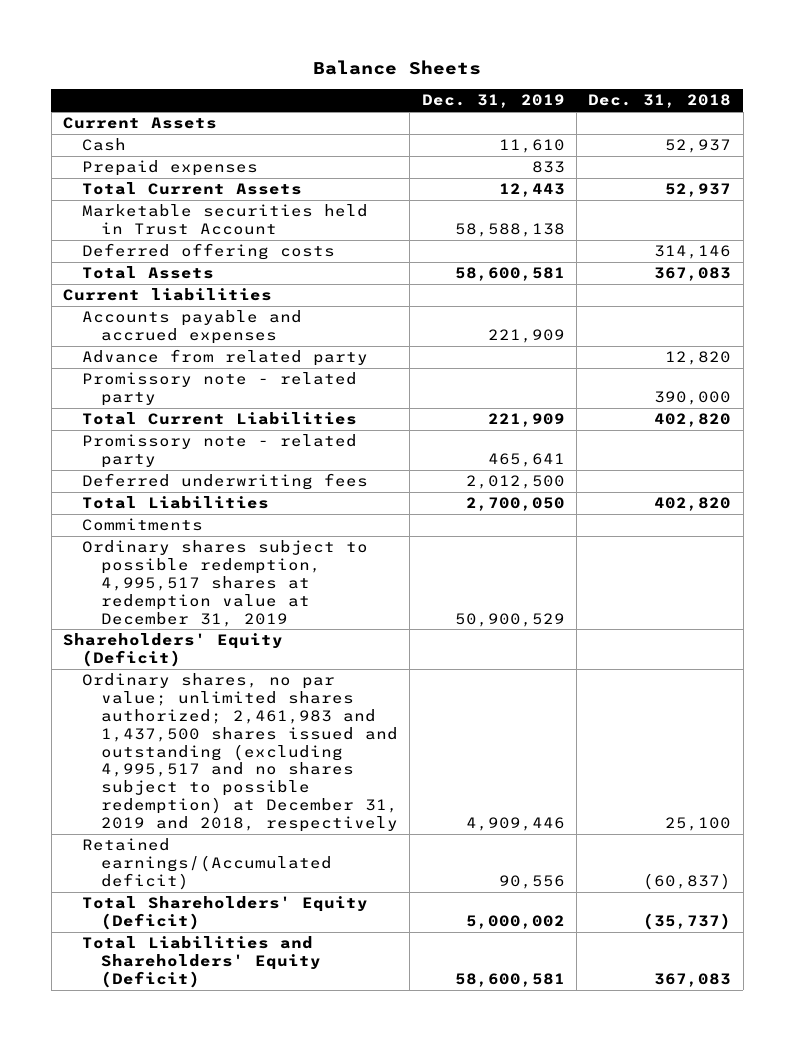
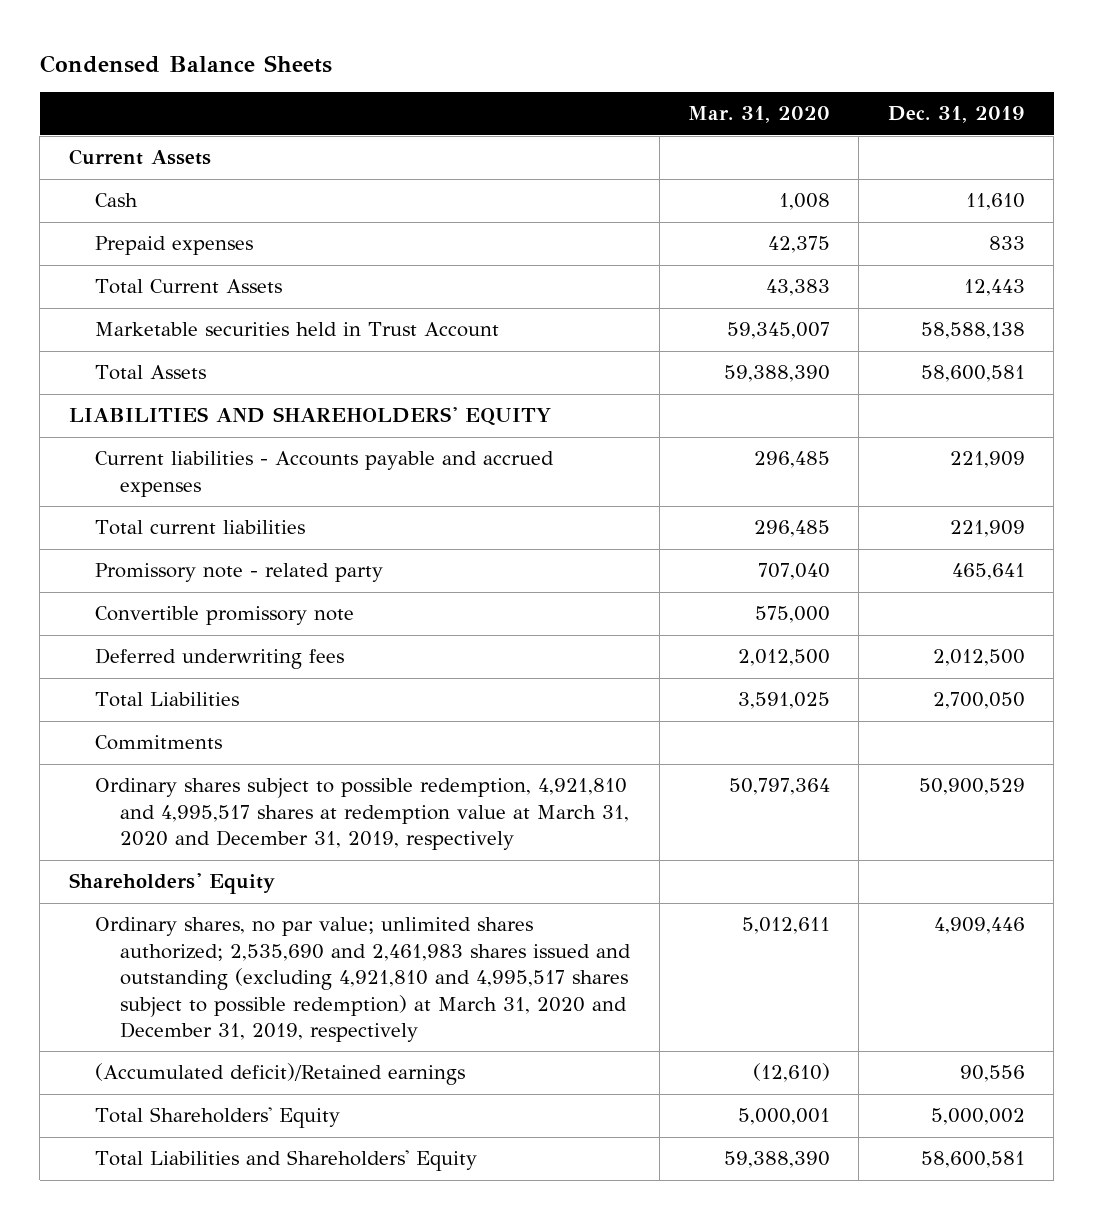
- Balance Sheets
+ Condensed Balance Sheets
- | Dec. 31, 2019 | Dec. 31, 2018
+ | Mar. 31, 2020 | Dec. 31, 2019
- Deferred offering costs | | 314,146
- Current liabilities
- Accounts payable and accrued expenses | 221,909 |
- Advance from related party | | 12,820
- Promissory note - related party | | 390,000
- Total Current Liabilities | 221,909 | 402,820
+ LIABILITIES AND SHAREHOLDERS' EQUITY
+ Current liabilities - Accounts payable and accrued expenses | 296,485 | 221,909
+ Total current liabilities | 296,485 | 221,909
+ Convertible promissory note | 575,000 |
- Ordinary shares subject to possible redemption, 4,995,517 shares at redemption value at December 31, 2019 | 50,900,529 |
- Shareholders' Equity (Deficit)
- Ordinary shares, no par value; unlimited shares authorized; 2,461,983 and 1,437,500 shares issued and outstanding (excluding 4,995,517 and no shares subject to possible redemption) at December 31, 2019 and 2018, respectively | 4,909,446 | 25,100
- Retained earnings/(Accumulated deficit) | 90,556 | (60,837)
- Total Shareholders' Equity (Deficit) | 5,000,002 | (35,737)
- Total Liabilities and Shareholders' Equity (Deficit) | 58,600,581 | 367,083
+ Ordinary shares subject to possible redemption, 4,921,810 and 4,995,517 shares at redemption value at March 31, 2020 and December 31, 2019, respectively | 50,797,364 | 50,900,529
+ Shareholders' Equity
+ Ordinary shares, no par value; unlimited shares authorized; 2,535,690 and 2,461,983 shares issued and outstanding (excluding 4,921,810 and 4,995,517 shares subject to possible redemption) at March 31, 2020 and December 31, 2019, respectively | 5,012,611 | 4,909,446
+ (Accumulated deficit)/Retained earnings | (12,610) | 90,556
+ Total Shareholders' Equity | 5,000,001 | 5,000,002
+ Total Liabilities and Shareholders' Equity | 59,388,390 | 58,600,581

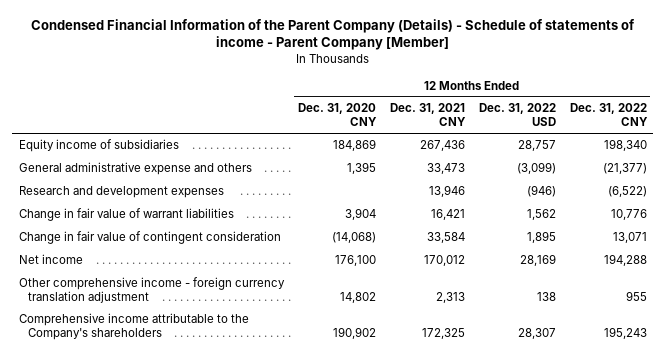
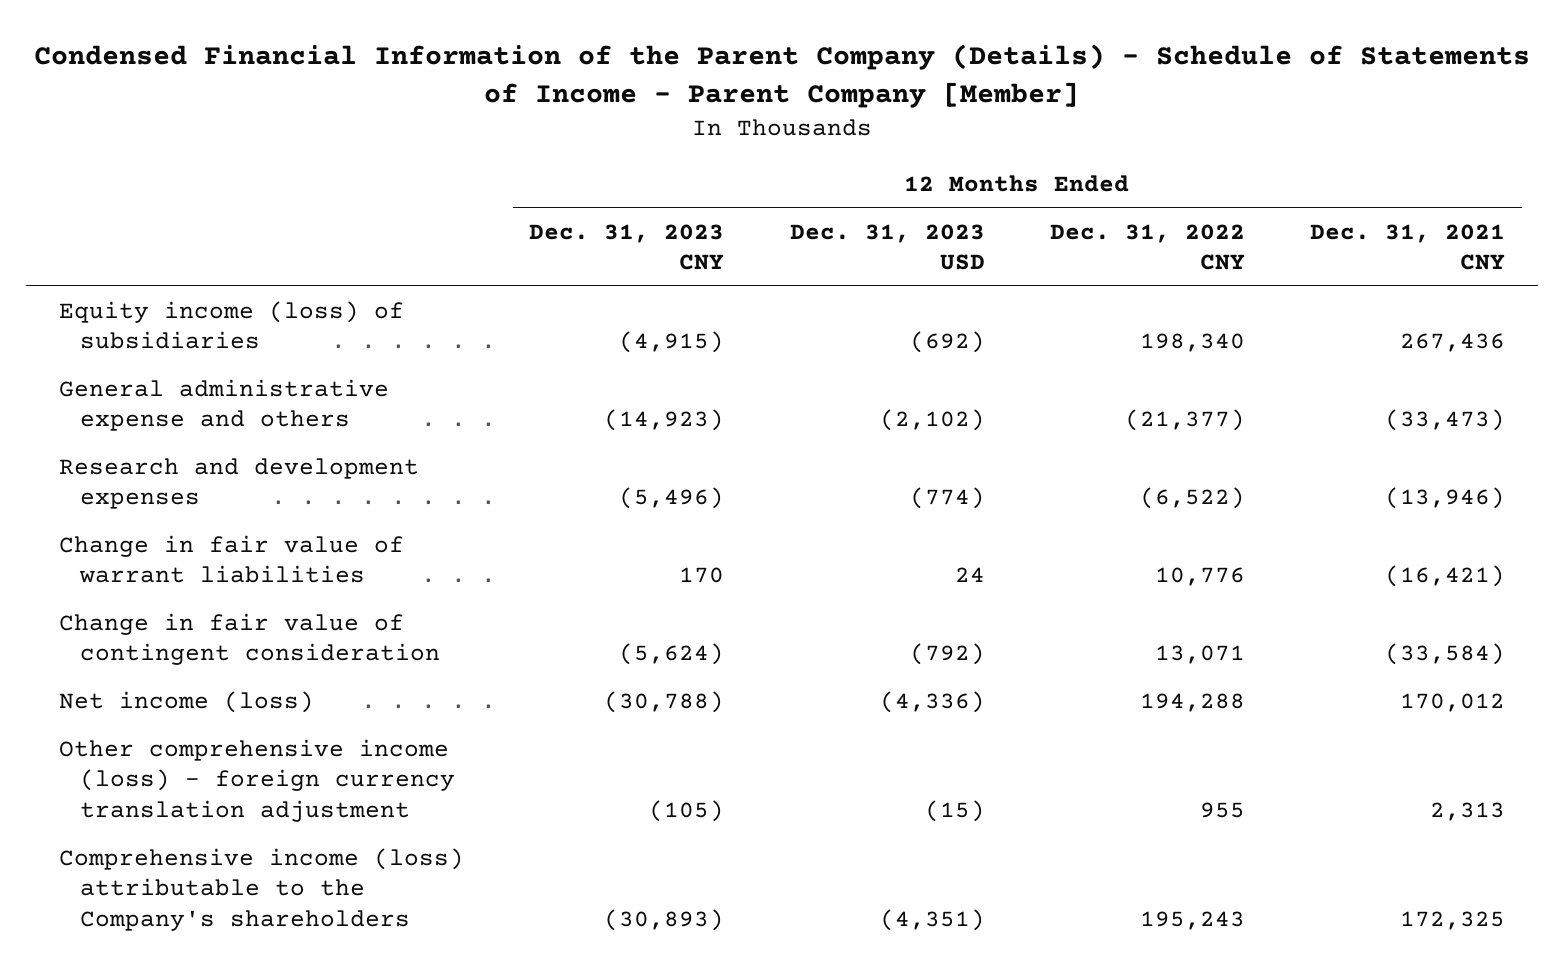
- Condensed Financial Information of the Parent Company (Details) - Schedule of statements of income - Parent Company [Member]
+ Condensed Financial Information of the Parent Company (Details) - Schedule of Statements of Income - Parent Company [Member]
- | 12 Months Ended Dec. 31, 2020 CNY | 12 Months Ended Dec. 31, 2021 CNY | 12 Months Ended Dec. 31, 2022 USD | 12 Months Ended Dec. 31, 2022 CNY
+ | 12 Months Ended Dec. 31, 2023 CNY | 12 Months Ended Dec. 31, 2023 USD | 12 Months Ended Dec. 31, 2022 CNY | 12 Months Ended Dec. 31, 2021 CNY
- Equity income of subsidiaries | 184,869 | 267,436 | 28,757 | 198,340
- General administrative expense and others | 1,395 | 33,473 | (3,099) | (21,377)
- Research and development expenses | | 13,946 | (946) | (6,522)
- Change in fair value of warrant liabilities | 3,904 | 16,421 | 1,562 | 10,776
- Change in fair value of contingent consideration | (14,068) | 33,584 | 1,895 | 13,071
- Net income | 176,100 | 170,012 | 28,169 | 194,288
- Other comprehensive income - foreign currency translation adjustment | 14,802 | 2,313 | 138 | 955
- Comprehensive income attributable to the Company's shareholders | 190,902 | 172,325 | 28,307 | 195,243
+ Equity income (loss) of subsidiaries | (4,915) | (692) | 198,340 | 267,436
+ General administrative expense and others | (14,923) | (2,102) | (21,377) | (33,473)
+ Research and development expenses | (5,496) | (774) | (6,522) | (13,946)
+ Change in fair value of warrant liabilities | 170 | 24 | 10,776 | (16,421)
+ Change in fair value of contingent consideration | (5,624) | (792) | 13,071 | (33,584)
+ Net income (loss) | (30,788) | (4,336) | 194,288 | 170,012
+ Other comprehensive income (loss) - foreign currency translation adjustment | (105) | (15) | 955 | 2,313
+ Comprehensive income (loss) attributable to the Company's shareholders | (30,893) | (4,351) | 195,243 | 172,325

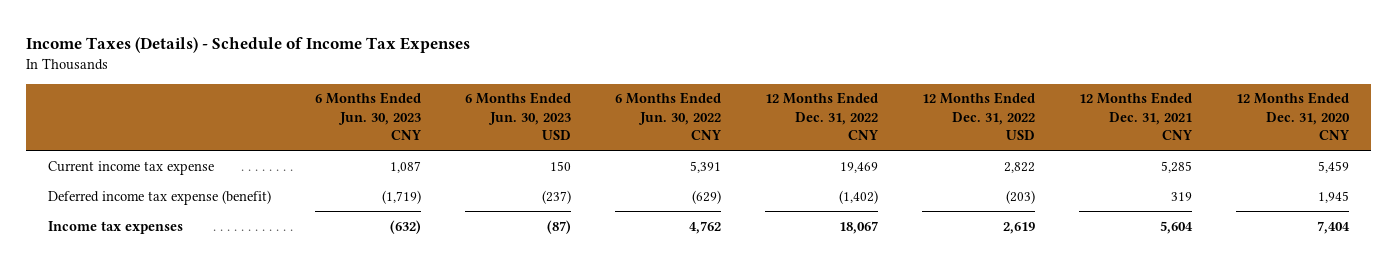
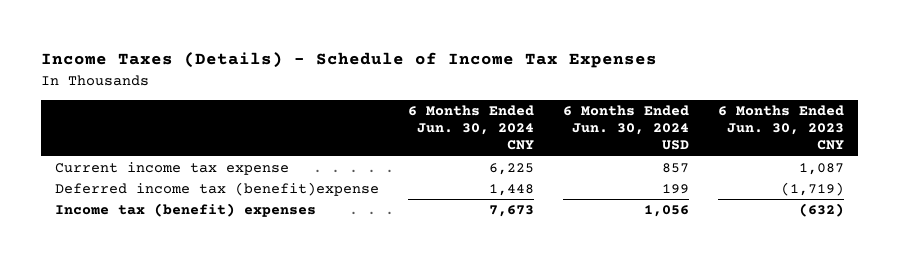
- | 6 Months Ended Jun. 30, 2023 CNY | 6 Months Ended Jun. 30, 2023 USD | 6 Months Ended Jun. 30, 2022 CNY | 12 Months Ended Dec. 31, 2022 CNY | 12 Months Ended Dec. 31, 2022 USD | 12 Months Ended Dec. 31, 2021 CNY | 12 Months Ended Dec. 31, 2020 CNY
+ | 6 Months Ended Jun. 30, 2024 CNY | 6 Months Ended Jun. 30, 2024 USD | 6 Months Ended Jun. 30, 2023 CNY
- Deferred income tax expense (benefit) | (1,719) | (237) | (629) | (1,402) | (203) | 319 | 1,945
- Income tax expenses | (632) | (87) | 4,762 | 18,067 | 2,619 | 5,604 | 7,404
+ Deferred income tax (benefit)expense | 1,448 | 199 | (1,719)
+ Income tax (benefit) expenses | 7,673 | 1,056 | (632)

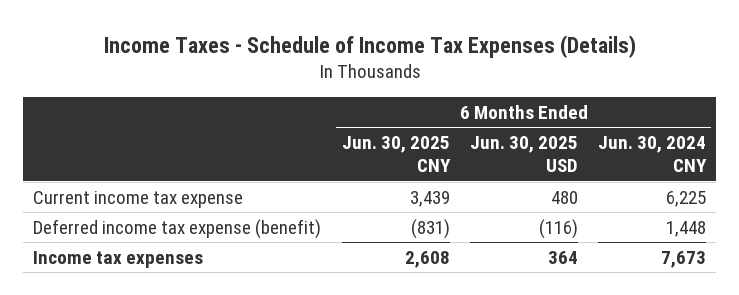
- Income Taxes (Details) - Schedule of Income Tax Expenses
+ Income Taxes - Schedule of Income Tax Expenses (Details)
- | 6 Months Ended Jun. 30, 2024 CNY | 6 Months Ended Jun. 30, 2024 USD | 6 Months Ended Jun. 30, 2023 CNY
+ | 6 Months Ended Jun. 30, 2025 CNY | 6 Months Ended Jun. 30, 2025 USD | 6 Months Ended Jun. 30, 2024 CNY
- Deferred income tax (benefit)expense | 1,448 | 199 | (1,719)
- Income tax (benefit) expenses | 7,673 | 1,056 | (632)
+ Deferred income tax expense (benefit) | (831) | (116) | 1,448
+ Income tax expenses | 2,608 | 364 | 7,673

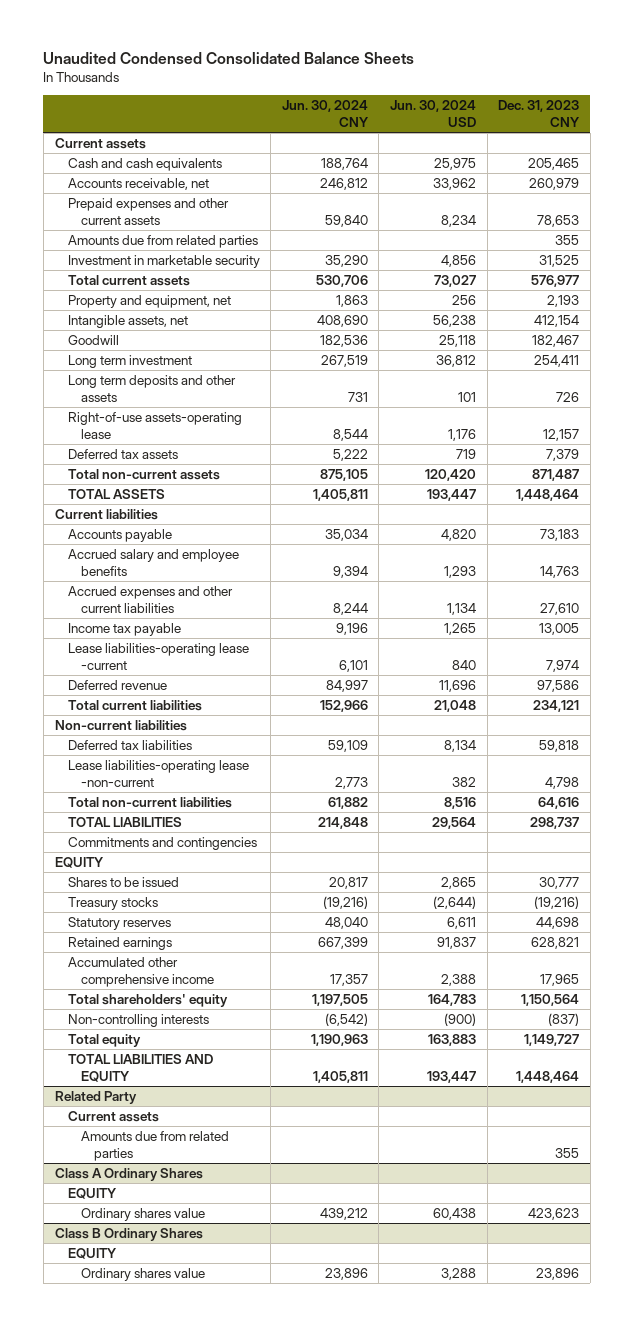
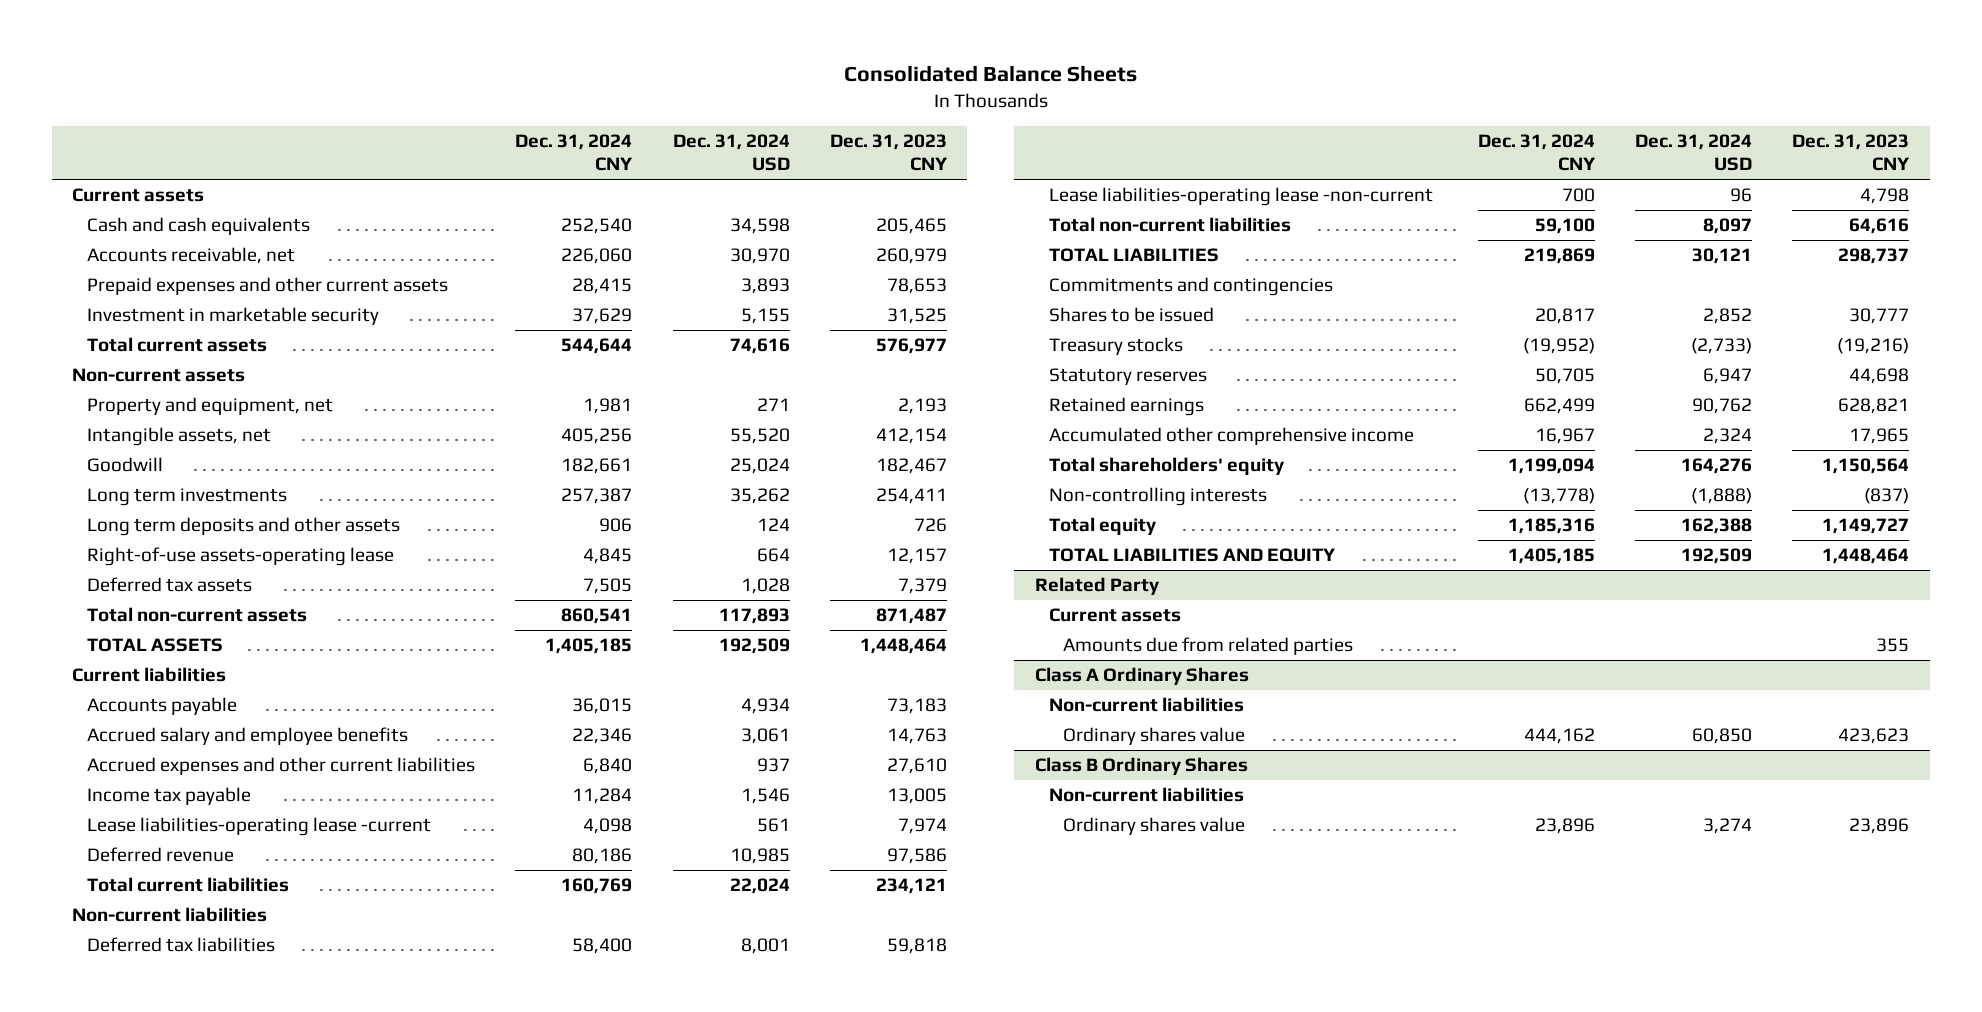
- Unaudited Condensed Consolidated Balance Sheets
+ Consolidated Balance Sheets
- | Jun. 30, 2024 CNY | Jun. 30, 2024 USD | Dec. 31, 2023 CNY
+ | Dec. 31, 2024 CNY | Dec. 31, 2024 USD | Dec. 31, 2023 CNY
- Amounts due from related parties | | | 355
+ Non-current assets
- Long term investment | 267,519 | 36,812 | 254,411
+ Long term investments | 257,387 | 35,262 | 254,411
- EQUITY
@ Class A Ordinary Shares
- EQUITY
+ Non-current liabilities
@ Class B Ordinary Shares
- EQUITY
+ Non-current liabilities

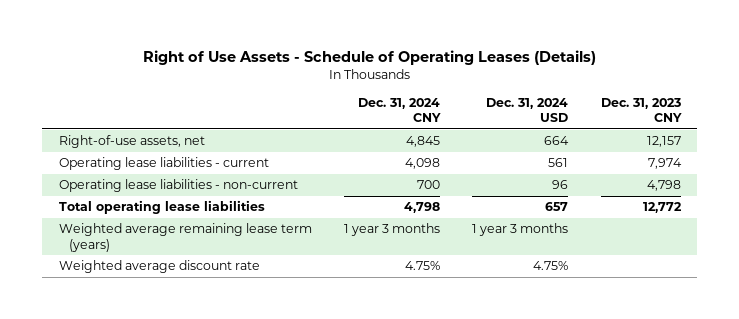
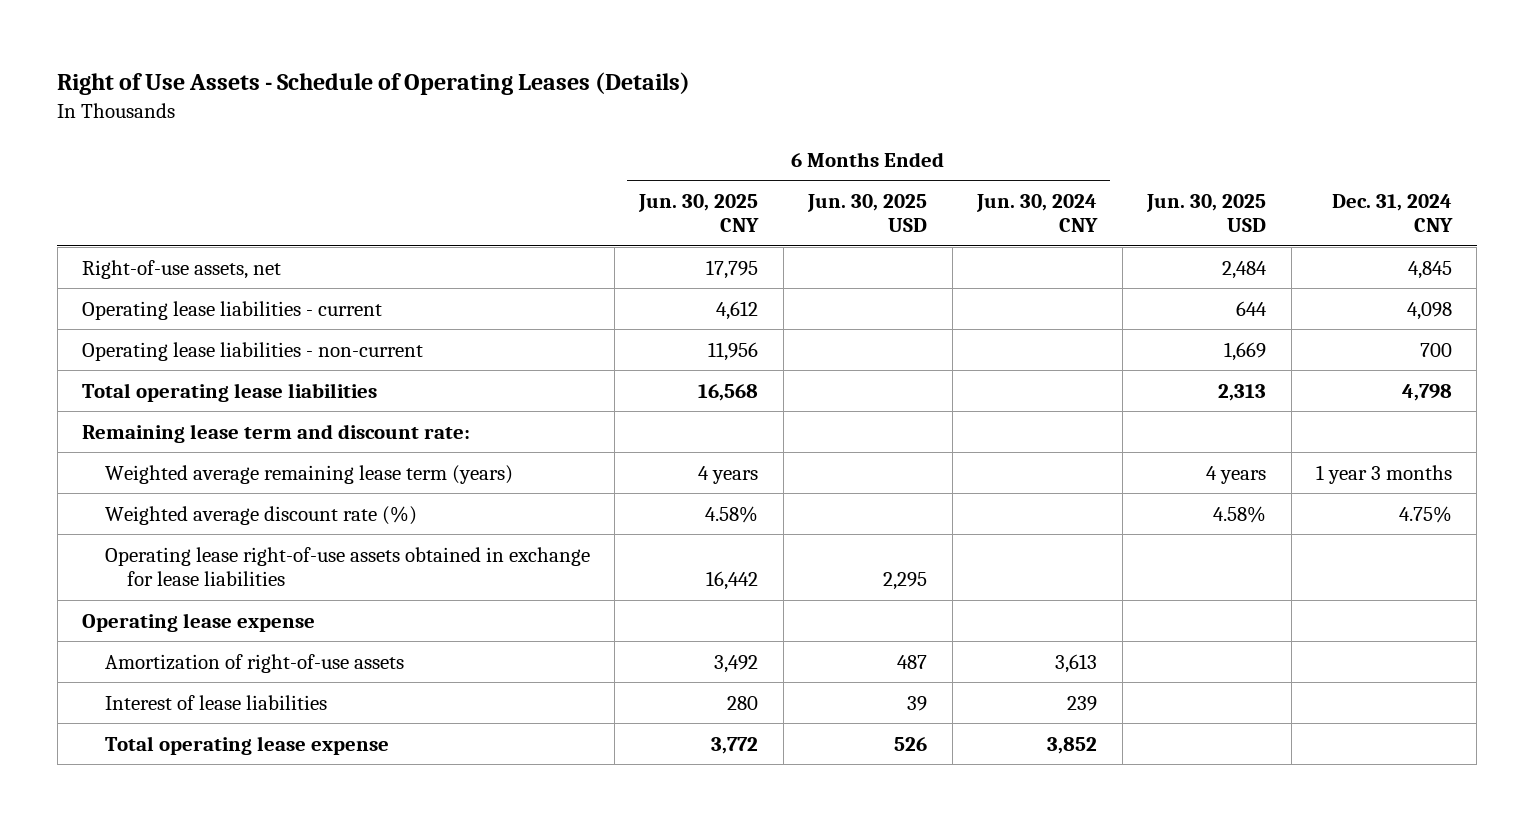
- | Dec. 31, 2024 CNY | Dec. 31, 2024 USD | Dec. 31, 2023 CNY
+ | 6 Months Ended Jun. 30, 2025 CNY | 6 Months Ended Jun. 30, 2025 USD | 6 Months Ended Jun. 30, 2024 CNY | Jun. 30, 2025 USD | Dec. 31, 2024 CNY
+ Remaining lease term and discount rate:
- Weighted average discount rate | 4.75% | 4.75% |
+ Weighted average discount rate (%) | 4.58% | | | 4.58% | 4.75%
+ Operating lease right-of-use assets obtained in exchange for lease liabilities | 16,442 | 2,295 | | |
+ Operating lease expense
+ Amortization of right-of-use assets | 3,492 | 487 | 3,613 | |
+ Interest of lease liabilities | 280 | 39 | 239 | |
+ Total operating lease expense | 3,772 | 526 | 3,852 | |

